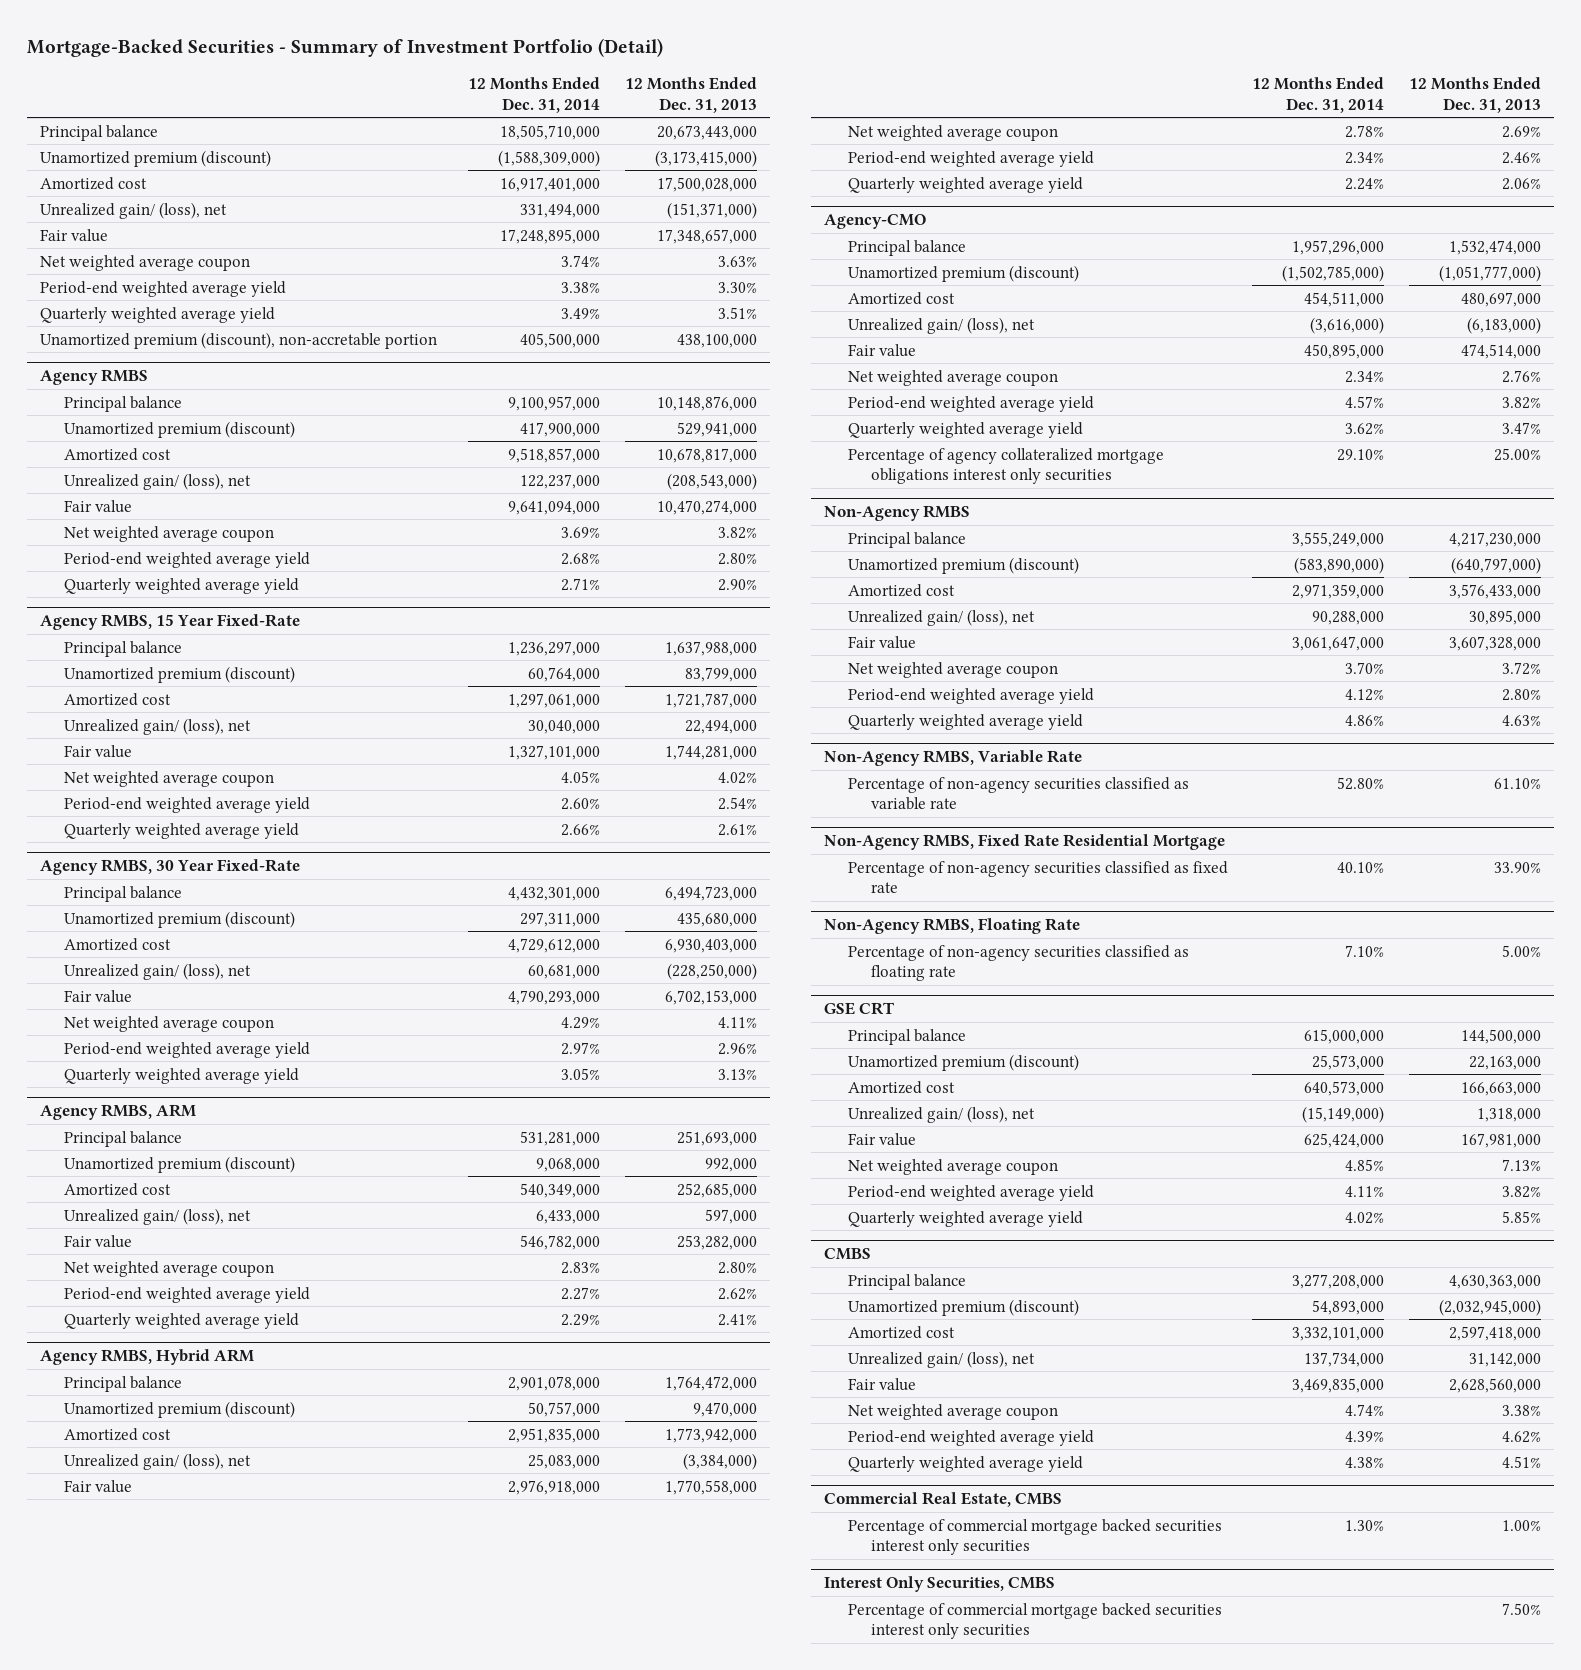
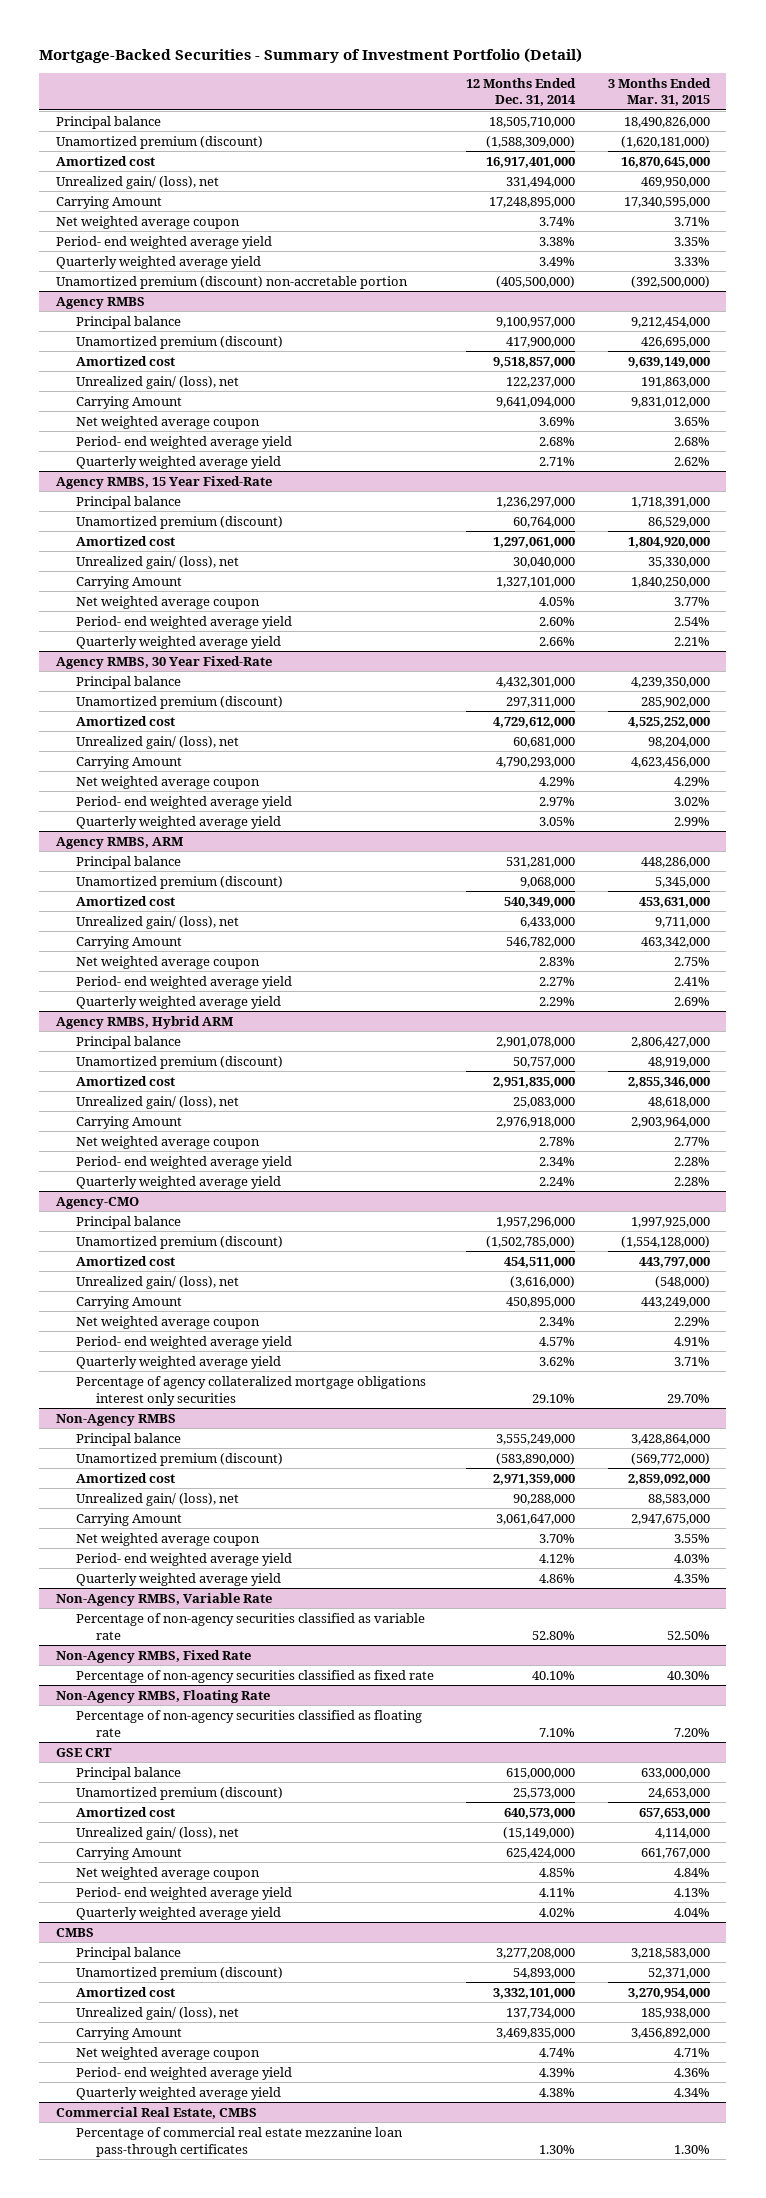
- | 12 Months Ended Dec. 31, 2014 | 12 Months Ended Dec. 31, 2013
+ | 12 Months Ended Dec. 31, 2014 | 3 Months Ended Mar. 31, 2015
- Fair value | 17,248,895,000 | 17,348,657,000
+ Carrying Amount | 17,248,895,000 | 17,340,595,000
- Period-end weighted average yield | 3.38% | 3.30%
+ Period- end weighted average yield | 3.38% | 3.35%
- Unamortized premium (discount), non-accretable portion | 405,500,000 | 438,100,000
+ Unamortized premium (discount) non-accretable portion | (405,500,000) | (392,500,000)
@ Agency RMBS
- Fair value | 9,641,094,000 | 10,470,274,000
+ Carrying Amount | 9,641,094,000 | 9,831,012,000
- Period-end weighted average yield | 2.68% | 2.80%
+ Period- end weighted average yield | 2.68% | 2.68%
@ Agency RMBS, 15 Year Fixed-Rate
- Fair value | 1,327,101,000 | 1,744,281,000
+ Carrying Amount | 1,327,101,000 | 1,840,250,000
- Period-end weighted average yield | 2.60% | 2.54%
+ Period- end weighted average yield | 2.60% | 2.54%
@ Agency RMBS, 30 Year Fixed-Rate
- Fair value | 4,790,293,000 | 6,702,153,000
+ Carrying Amount | 4,790,293,000 | 4,623,456,000
- Period-end weighted average yield | 2.97% | 2.96%
+ Period- end weighted average yield | 2.97% | 3.02%
@ Agency RMBS, ARM
- Fair value | 546,782,000 | 253,282,000
+ Carrying Amount | 546,782,000 | 463,342,000
- Period-end weighted average yield | 2.27% | 2.62%
+ Period- end weighted average yield | 2.27% | 2.41%
@ Agency RMBS, Hybrid ARM
- Fair value | 2,976,918,000 | 1,770,558,000
+ Carrying Amount | 2,976,918,000 | 2,903,964,000
- Period-end weighted average yield | 2.34% | 2.46%
+ Period- end weighted average yield | 2.34% | 2.28%
@ Agency-CMO
- Fair value | 450,895,000 | 474,514,000
+ Carrying Amount | 450,895,000 | 443,249,000
- Period-end weighted average yield | 4.57% | 3.82%
+ Period- end weighted average yield | 4.57% | 4.91%
@ Non-Agency RMBS
- Fair value | 3,061,647,000 | 3,607,328,000
+ Carrying Amount | 3,061,647,000 | 2,947,675,000
- Period-end weighted average yield | 4.12% | 2.80%
+ Period- end weighted average yield | 4.12% | 4.03%
- Non-Agency RMBS, Fixed Rate Residential Mortgage
+ Non-Agency RMBS, Fixed Rate
@ GSE CRT
- Fair value | 625,424,000 | 167,981,000
+ Carrying Amount | 625,424,000 | 661,767,000
- Period-end weighted average yield | 4.11% | 3.82%
+ Period- end weighted average yield | 4.11% | 4.13%
@ CMBS
- Fair value | 3,469,835,000 | 2,628,560,000
+ Carrying Amount | 3,469,835,000 | 3,456,892,000
- Period-end weighted average yield | 4.39% | 4.62%
+ Period- end weighted average yield | 4.39% | 4.36%
@ Commercial Real Estate, CMBS
- Percentage of commercial mortgage backed securities interest only securities | 1.30% | 1.00%
- Interest Only Securities, CMBS
- Percentage of commercial mortgage backed securities interest only securities | | 7.50%
@ Commercial Real Estate, CMBS
+ Percentage of commercial real estate mezzanine loan pass-through certificates | 1.30% | 1.30%

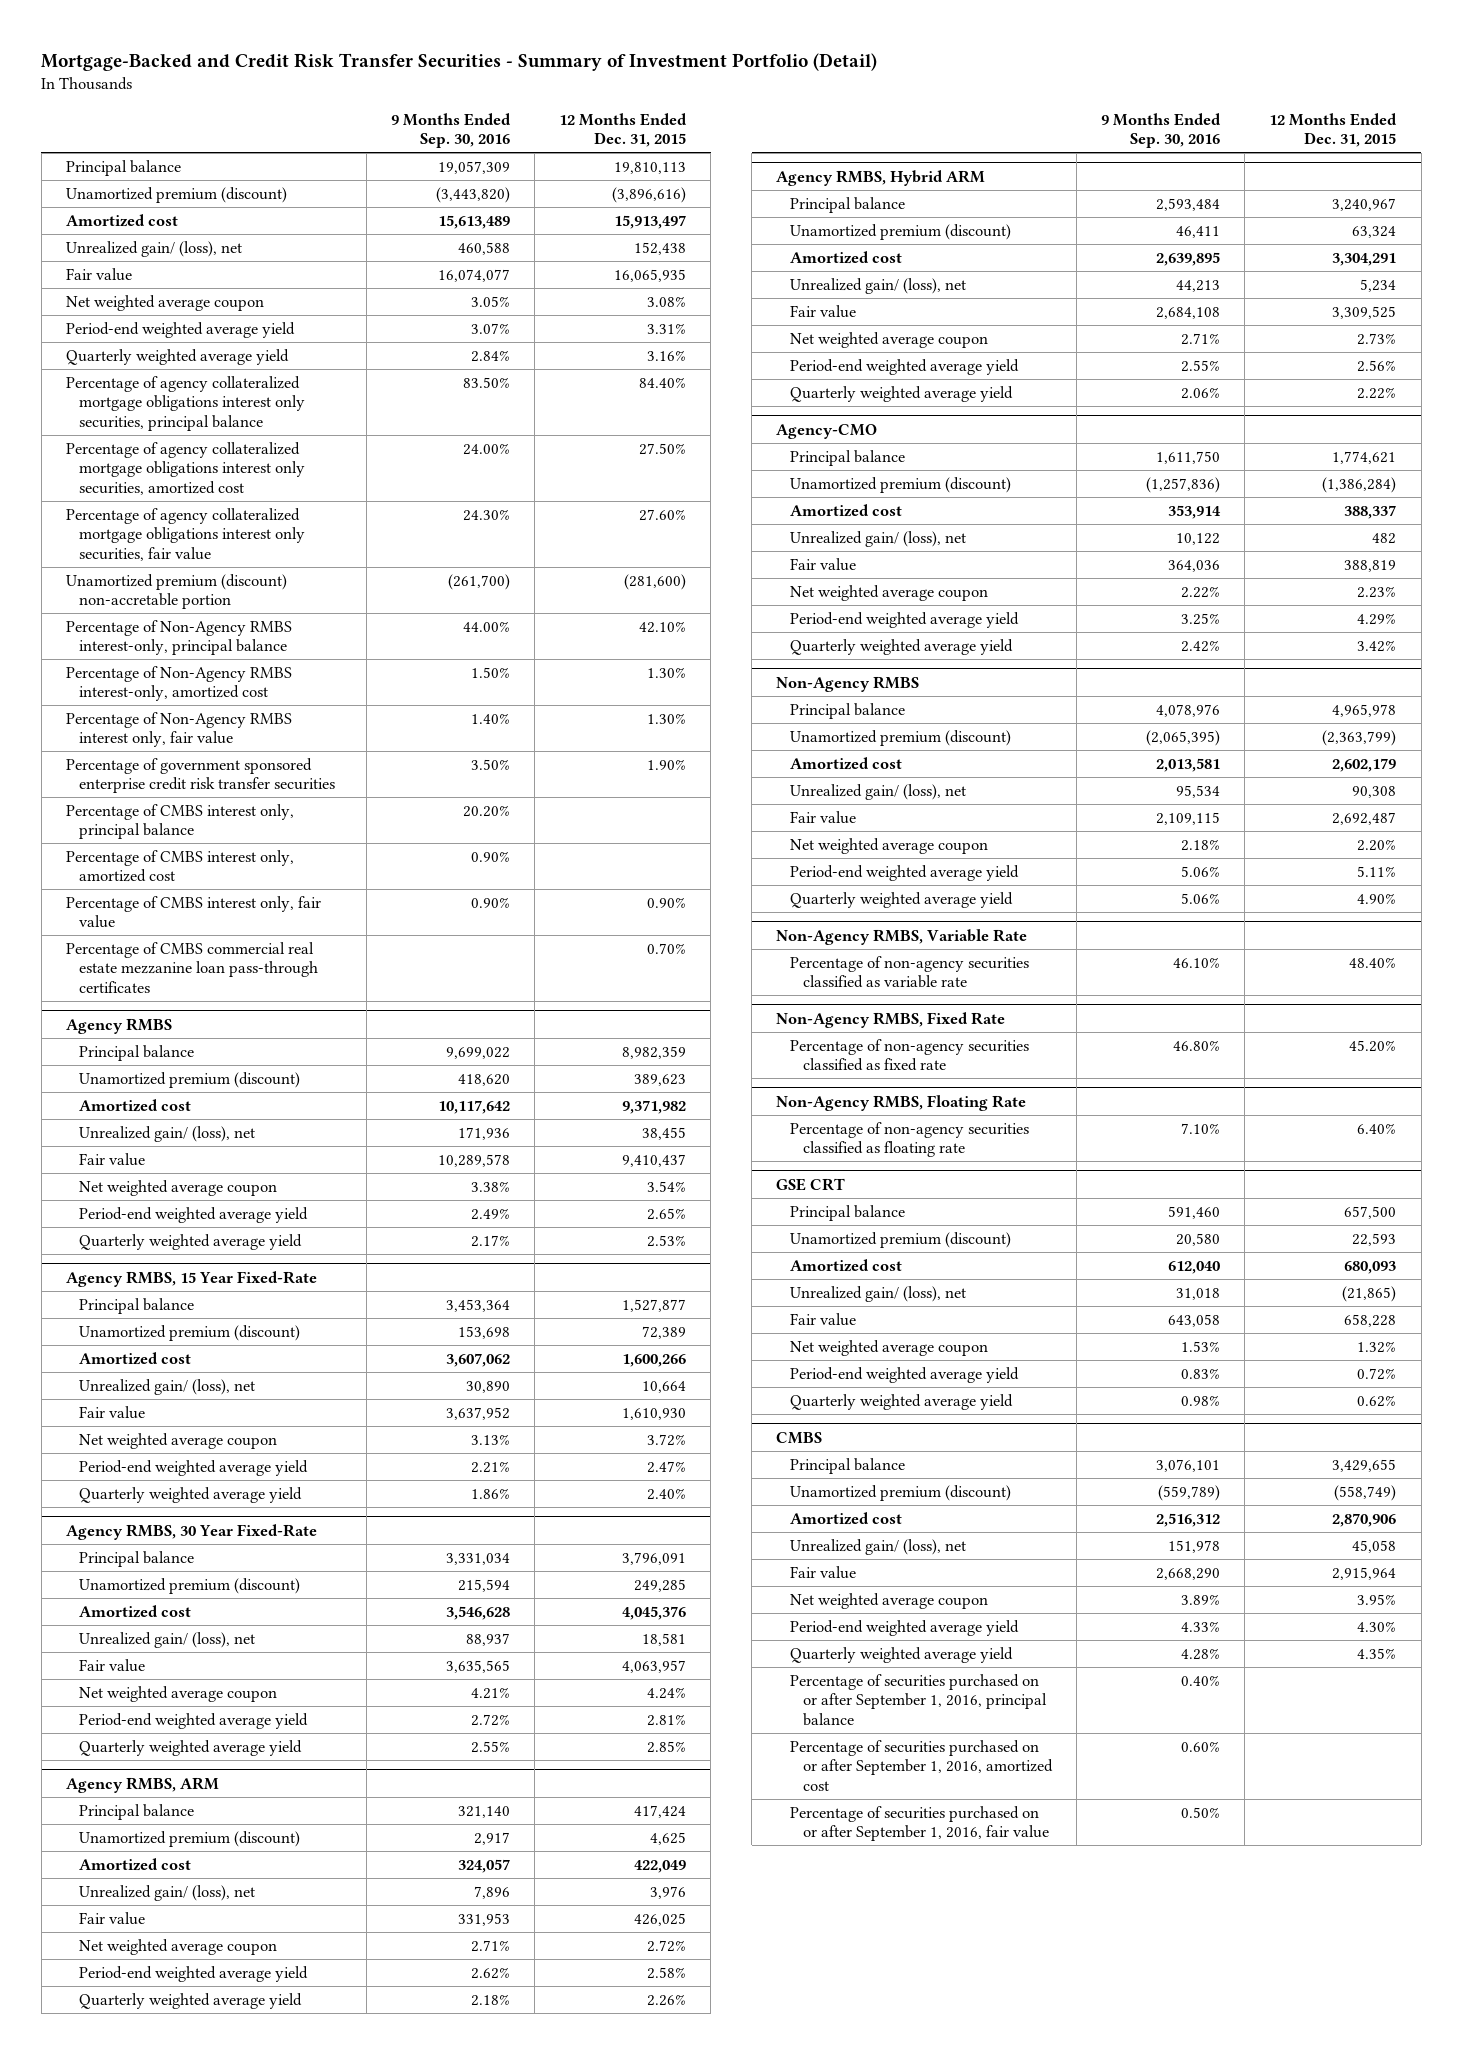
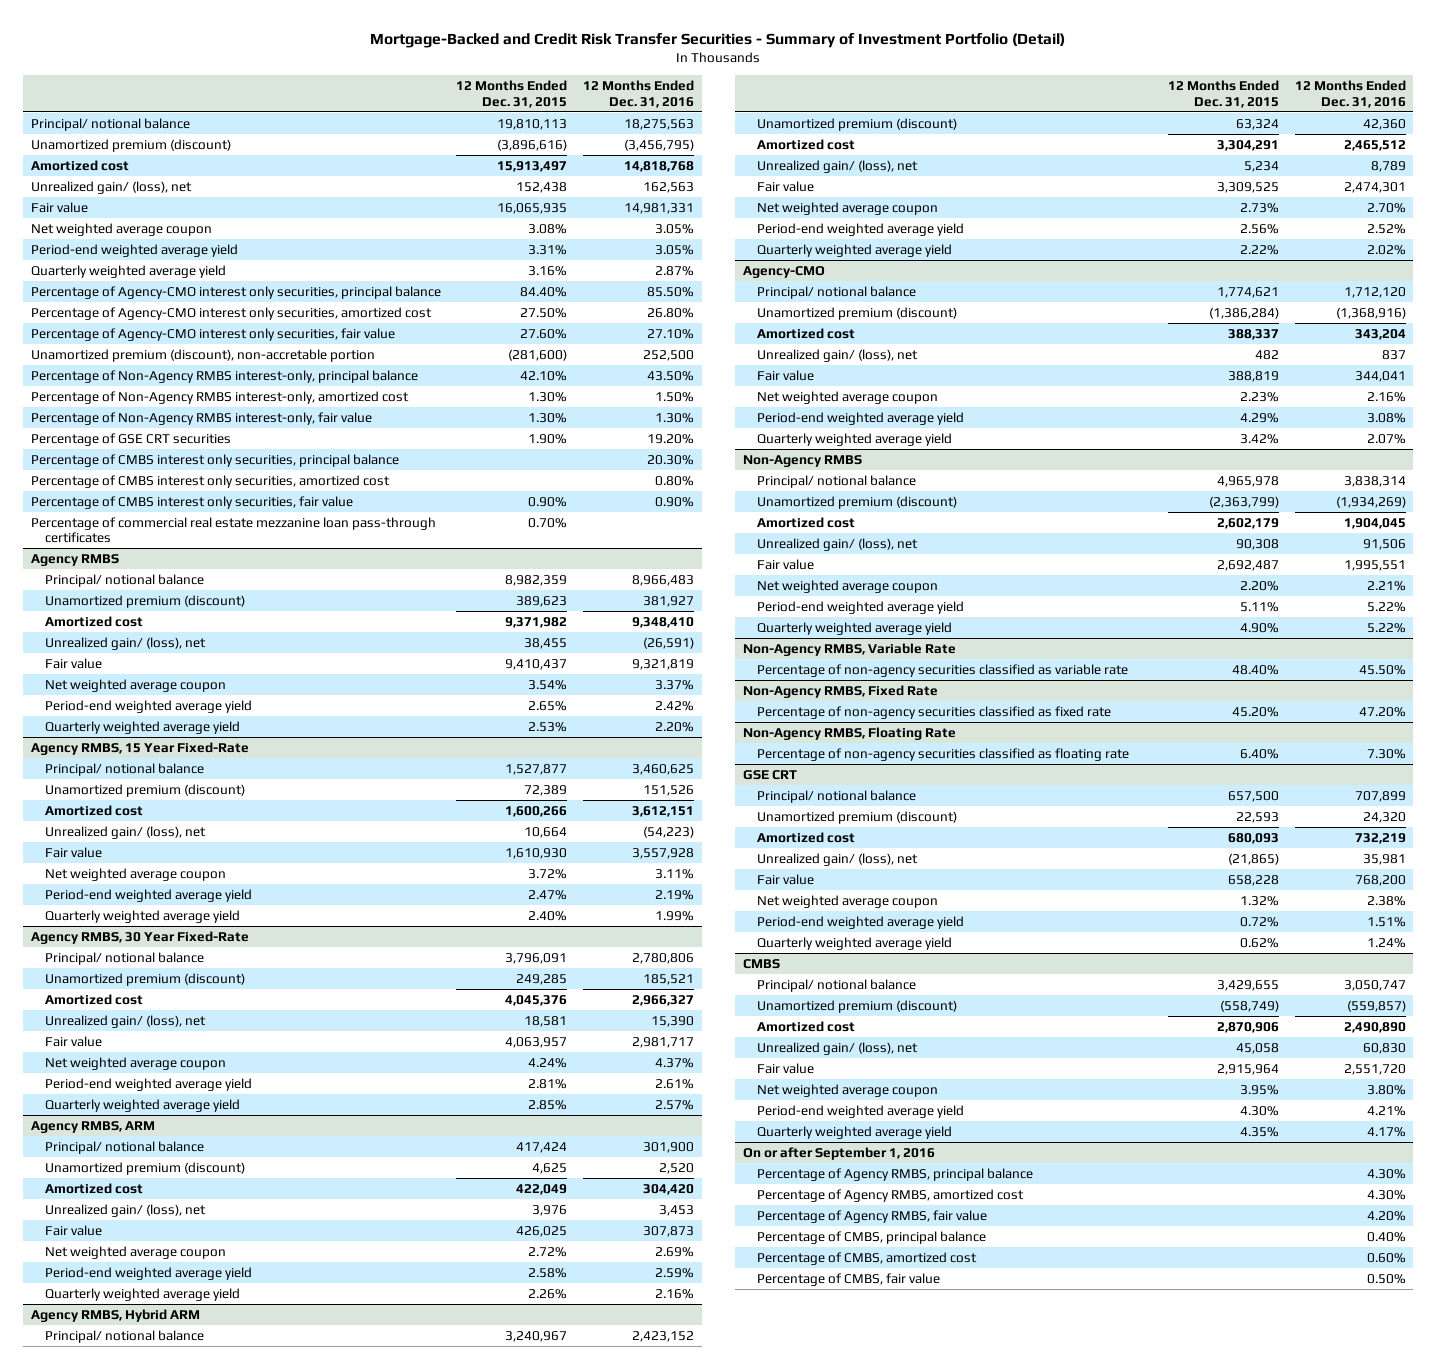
- | 9 Months Ended Sep. 30, 2016 | 12 Months Ended Dec. 31, 2015
+ | 12 Months Ended Dec. 31, 2015 | 12 Months Ended Dec. 31, 2016
- Principal balance | 19,057,309 | 19,810,113
+ Principal/ notional balance | 19,810,113 | 18,275,563
- Percentage of agency collateralized mortgage obligations interest only securities, principal balance | 83.50% | 84.40%
- Percentage of agency collateralized mortgage obligations interest only securities, amortized cost | 24.00% | 27.50%
- Percentage of agency collateralized mortgage obligations interest only securities, fair value | 24.30% | 27.60%
- Unamortized premium (discount) non-accretable portion | (261,700) | (281,600)
+ Percentage of Agency-CMO interest only securities, principal balance | 84.40% | 85.50%
+ Percentage of Agency-CMO interest only securities, amortized cost | 27.50% | 26.80%
+ Percentage of Agency-CMO interest only securities, fair value | 27.60% | 27.10%
+ Unamortized premium (discount), non-accretable portion | (281,600) | 252,500
- Percentage of Non-Agency RMBS interest only, fair value | 1.40% | 1.30%
- Percentage of government sponsored enterprise credit risk transfer securities | 3.50% | 1.90%
- Percentage of CMBS interest only, principal balance | 20.20% |
- Percentage of CMBS interest only, amortized cost | 0.90% |
- Percentage of CMBS interest only, fair value | 0.90% | 0.90%
- Percentage of CMBS commercial real estate mezzanine loan pass-through certificates | | 0.70%
+ Percentage of Non-Agency RMBS interest-only, fair value | 1.30% | 1.30%
+ Percentage of GSE CRT securities | 1.90% | 19.20%
+ Percentage of CMBS interest only securities, principal balance | | 20.30%
+ Percentage of CMBS interest only securities, amortized cost | | 0.80%
+ Percentage of CMBS interest only securities, fair value | 0.90% | 0.90%
+ Percentage of commercial real estate mezzanine loan pass-through certificates | 0.70% |
@ Agency RMBS
- Principal balance | 9,699,022 | 8,982,359
+ Principal/ notional balance | 8,982,359 | 8,966,483
@ Agency RMBS, 15 Year Fixed-Rate
- Principal balance | 3,453,364 | 1,527,877
+ Principal/ notional balance | 1,527,877 | 3,460,625
@ Agency RMBS, 30 Year Fixed-Rate
- Principal balance | 3,331,034 | 3,796,091
+ Principal/ notional balance | 3,796,091 | 2,780,806
@ Agency RMBS, ARM
- Principal balance | 321,140 | 417,424
+ Principal/ notional balance | 417,424 | 301,900
@ Agency RMBS, Hybrid ARM
- Principal balance | 2,593,484 | 3,240,967
+ Principal/ notional balance | 3,240,967 | 2,423,152
@ Agency-CMO
- Principal balance | 1,611,750 | 1,774,621
+ Principal/ notional balance | 1,774,621 | 1,712,120
@ Non-Agency RMBS
- Principal balance | 4,078,976 | 4,965,978
+ Principal/ notional balance | 4,965,978 | 3,838,314
@ GSE CRT
- Principal balance | 591,460 | 657,500
+ Principal/ notional balance | 657,500 | 707,899
@ CMBS
- Principal balance | 3,076,101 | 3,429,655
+ Principal/ notional balance | 3,429,655 | 3,050,747
- Percentage of securities purchased on or after September 1, 2016, principal balance | 0.40% |
- Percentage of securities purchased on or after September 1, 2016, amortized cost | 0.60% |
- Percentage of securities purchased on or after September 1, 2016, fair value | 0.50% |
+ On or after September 1, 2016
+ Percentage of Agency RMBS, principal balance | | 4.30%
+ Percentage of Agency RMBS, amortized cost | | 4.30%
+ Percentage of Agency RMBS, fair value | | 4.20%
+ Percentage of CMBS, principal balance | | 0.40%
+ Percentage of CMBS, amortized cost | | 0.60%
+ Percentage of CMBS, fair value | | 0.50%

